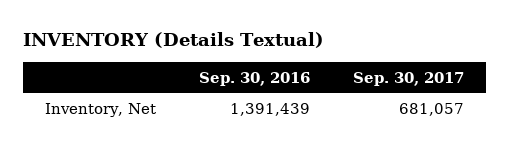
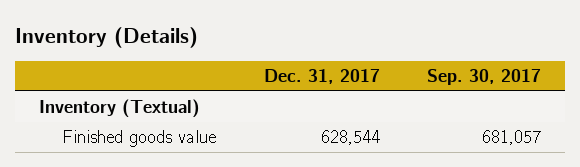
- INVENTORY (Details Textual)
+ Inventory (Details)
- | Sep. 30, 2016 | Sep. 30, 2017
+ | Dec. 31, 2017 | Sep. 30, 2017
- Inventory, Net | 1,391,439 | 681,057
+ Inventory (Textual)
+ Finished goods value | 628,544 | 681,057

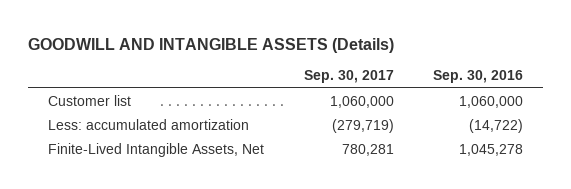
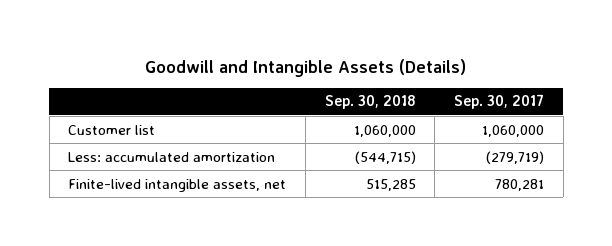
- GOODWILL AND INTANGIBLE ASSETS (Details)
+ Goodwill and Intangible Assets (Details)
- | Sep. 30, 2017 | Sep. 30, 2016
+ | Sep. 30, 2018 | Sep. 30, 2017
- Finite-Lived Intangible Assets, Net | 780,281 | 1,045,278
+ Finite-lived intangible assets, net | 515,285 | 780,281

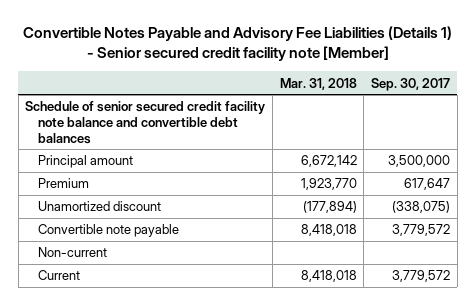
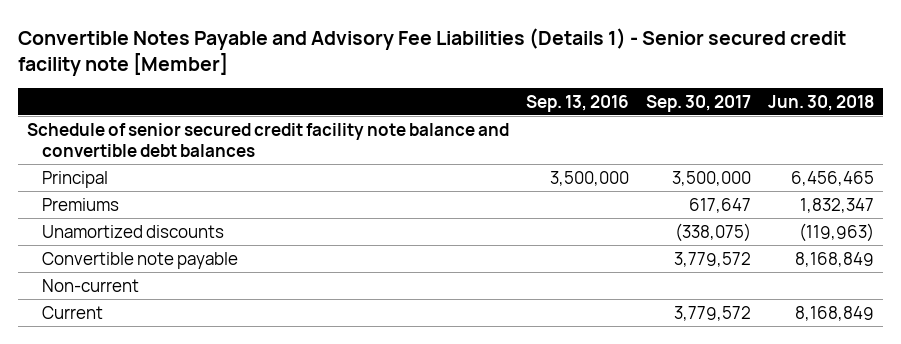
- | Mar. 31, 2018 | Sep. 30, 2017
+ | Sep. 13, 2016 | Sep. 30, 2017 | Jun. 30, 2018
- Principal amount | 6,672,142 | 3,500,000
- Premium | 1,923,770 | 617,647
- Unamortized discount | (177,894) | (338,075)
+ Principal | 3,500,000 | 3,500,000 | 6,456,465
+ Premiums | | 617,647 | 1,832,347
+ Unamortized discounts | | (338,075) | (119,963)

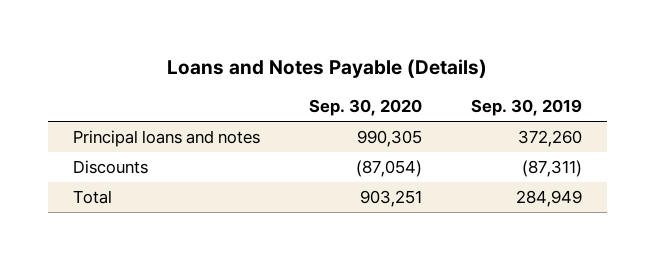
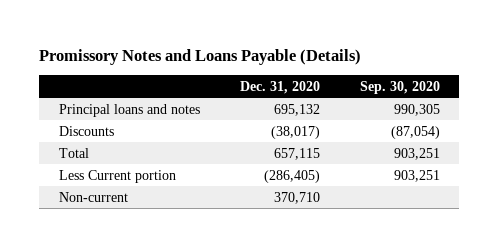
- Loans and Notes Payable (Details)
+ Promissory Notes and Loans Payable (Details)
- | Sep. 30, 2020 | Sep. 30, 2019
+ | Dec. 31, 2020 | Sep. 30, 2020
+ Less Current portion | (286,405) | 903,251
+ Non-current | 370,710 |

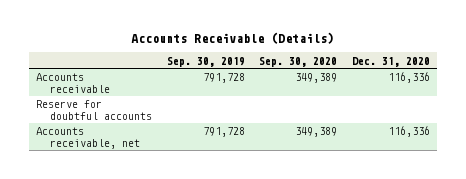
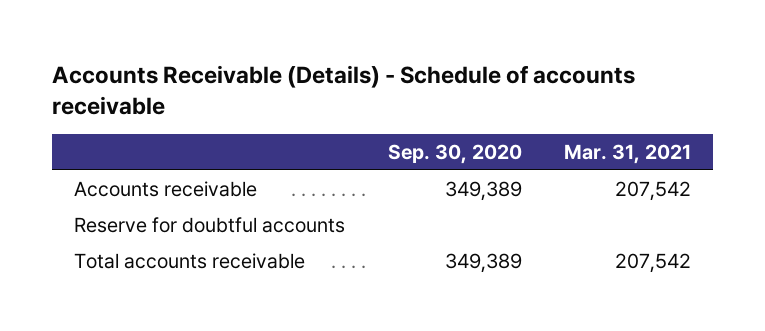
- Accounts Receivable (Details)
+ Accounts Receivable (Details) - Schedule of accounts receivable
- | Sep. 30, 2019 | Sep. 30, 2020 | Dec. 31, 2020
+ | Sep. 30, 2020 | Mar. 31, 2021
- Accounts receivable, net | 791,728 | 349,389 | 116,336
+ Total accounts receivable | 349,389 | 207,542

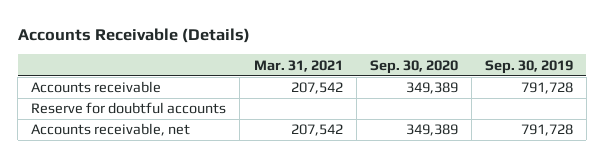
- Accounts Receivable (Details) - Schedule of accounts receivable
+ Accounts Receivable (Details)
- | Sep. 30, 2020 | Mar. 31, 2021
+ | Mar. 31, 2021 | Sep. 30, 2020 | Sep. 30, 2019
- Total accounts receivable | 349,389 | 207,542
+ Accounts receivable, net | 207,542 | 349,389 | 791,728

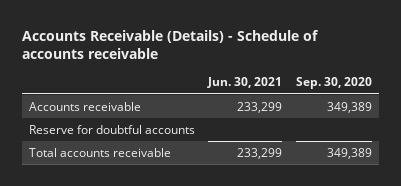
- Accounts Receivable (Details)
+ Accounts Receivable (Details) - Schedule of accounts receivable
- | Mar. 31, 2021 | Sep. 30, 2020 | Sep. 30, 2019
+ | Jun. 30, 2021 | Sep. 30, 2020
- Accounts receivable, net | 207,542 | 349,389 | 791,728
+ Total accounts receivable | 233,299 | 349,389

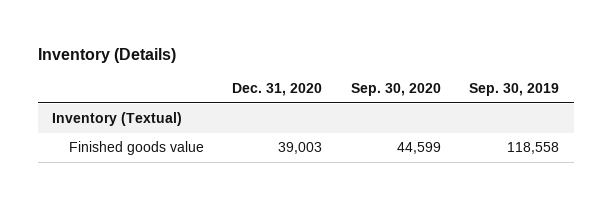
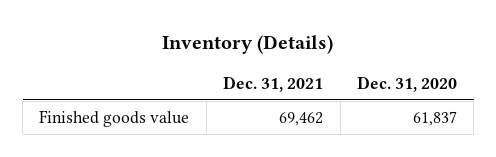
- | Dec. 31, 2020 | Sep. 30, 2020 | Sep. 30, 2019
+ | Dec. 31, 2021 | Dec. 31, 2020
- Inventory (Textual)
- Finished goods value | 39,003 | 44,599 | 118,558
+ Finished goods value | 69,462 | 61,837

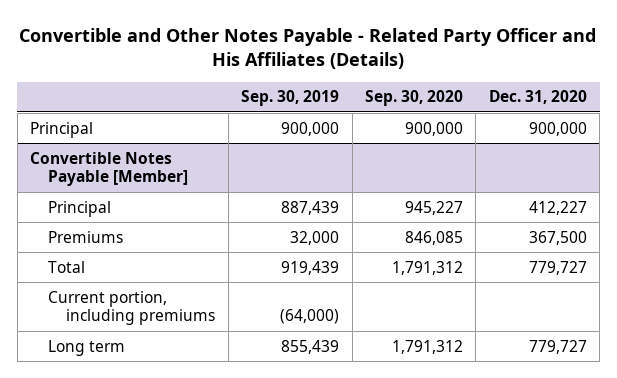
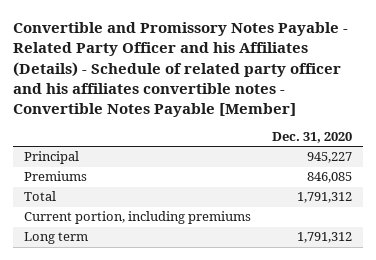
- Convertible and Other Notes Payable - Related Party Officer and His Affiliates (Details)
+ Convertible and Promissory Notes Payable - Related Party Officer and his Affiliates (Details) - Schedule of related party officer and his affiliates convertible notes - Convertible Notes Payable [Member]
- | Sep. 30, 2019 | Sep. 30, 2020 | Dec. 31, 2020
+ | Dec. 31, 2020
- Principal | 900,000 | 900,000 | 900,000
- Convertible Notes Payable [Member]
- Principal | 887,439 | 945,227 | 412,227
- Premiums | 32,000 | 846,085 | 367,500
- Total | 919,439 | 1,791,312 | 779,727
+ Principal | 945,227
+ Premiums | 846,085
+ Total | 1,791,312
- Long term | 855,439 | 1,791,312 | 779,727
+ Long term | 1,791,312

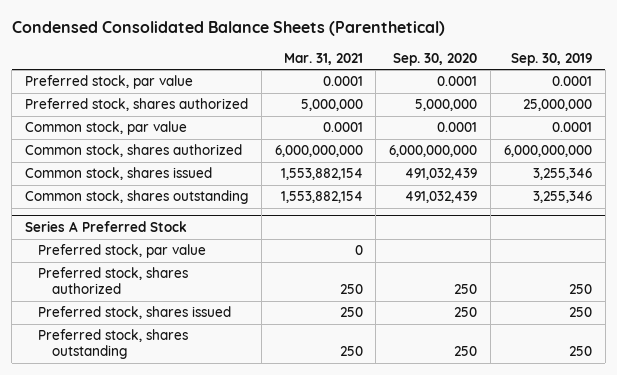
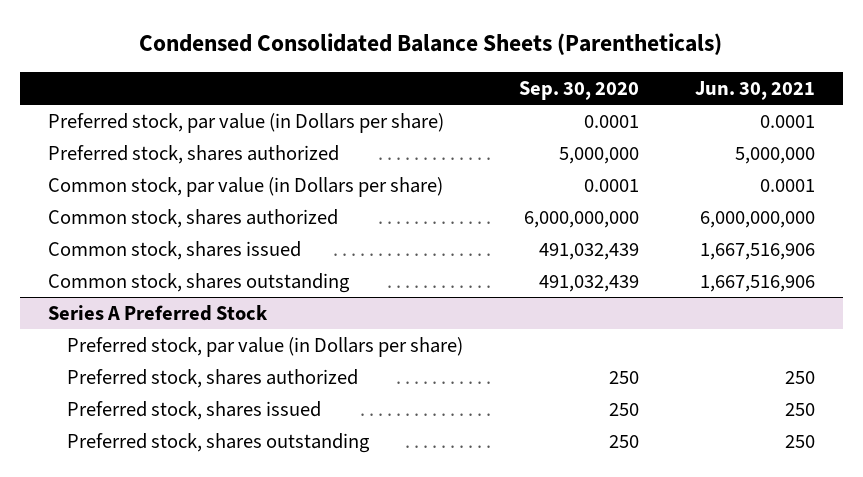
- Condensed Consolidated Balance Sheets (Parenthetical)
+ Condensed Consolidated Balance Sheets (Parentheticals)
- | Mar. 31, 2021 | Sep. 30, 2020 | Sep. 30, 2019
+ | Sep. 30, 2020 | Jun. 30, 2021
- Preferred stock, par value | 0.0001 | 0.0001 | 0.0001
+ Preferred stock, par value (in Dollars per share) | 0.0001 | 0.0001
- Common stock, par value | 0.0001 | 0.0001 | 0.0001
+ Common stock, par value (in Dollars per share) | 0.0001 | 0.0001
@ Series A Preferred Stock
- Preferred stock, par value | 0 | |
+ Preferred stock, par value (in Dollars per share)

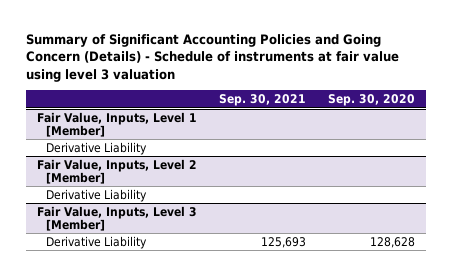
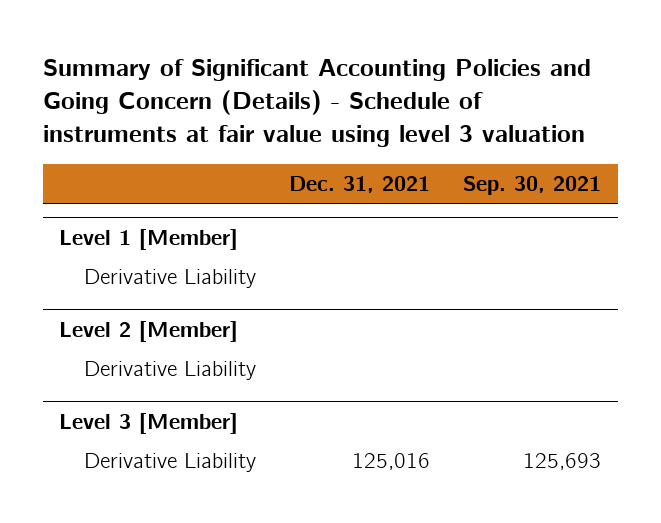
- | Sep. 30, 2021 | Sep. 30, 2020
+ | Dec. 31, 2021 | Sep. 30, 2021
- Fair Value, Inputs, Level 1 [Member]
+ Level 1 [Member]
- Fair Value, Inputs, Level 2 [Member]
+ Level 2 [Member]
- Fair Value, Inputs, Level 3 [Member]
+ Level 3 [Member]

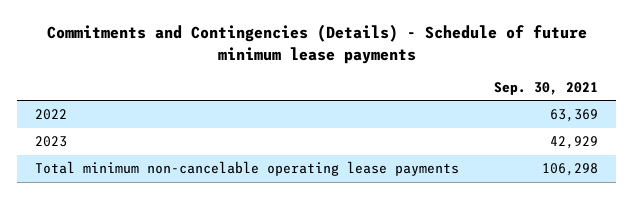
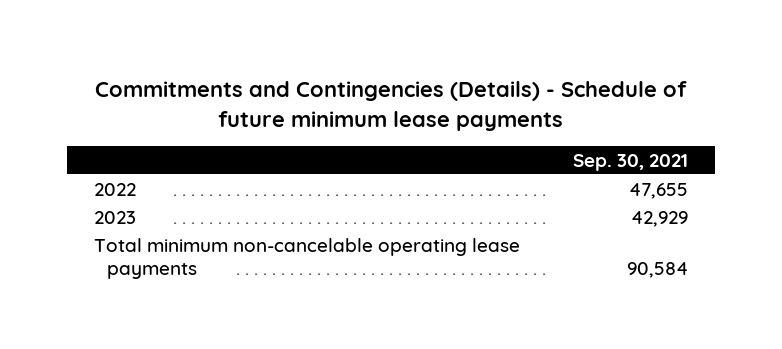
- 2022 | 63,369
+ 2022 | 47,655
- Total minimum non-cancelable operating lease payments | 106,298
+ Total minimum non-cancelable operating lease payments | 90,584

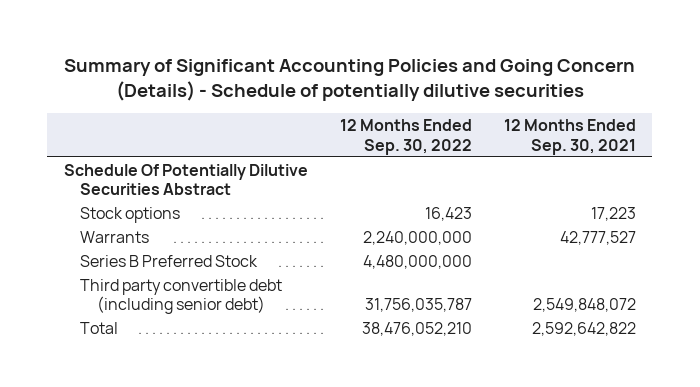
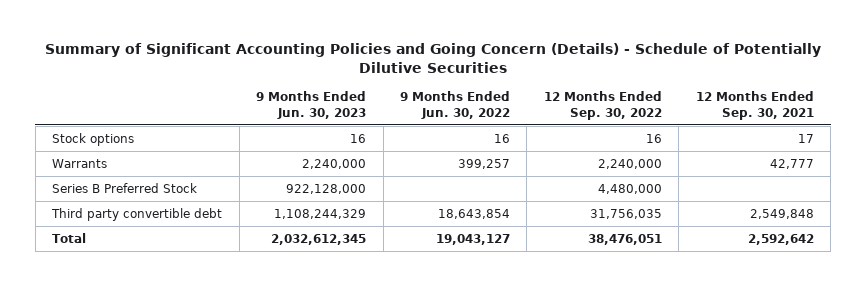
- Summary of Significant Accounting Policies and Going Concern (Details) - Schedule of potentially dilutive securities
+ Summary of Significant Accounting Policies and Going Concern (Details) - Schedule of Potentially Dilutive Securities
- | 12 Months Ended Sep. 30, 2022 | 12 Months Ended Sep. 30, 2021
+ | 9 Months Ended Jun. 30, 2023 | 9 Months Ended Jun. 30, 2022 | 12 Months Ended Sep. 30, 2022 | 12 Months Ended Sep. 30, 2021
- Schedule Of Potentially Dilutive Securities Abstract
- Stock options | 16,423 | 17,223
- Warrants | 2,240,000,000 | 42,777,527
- Series B Preferred Stock | 4,480,000,000 |
- Third party convertible debt (including senior debt) | 31,756,035,787 | 2,549,848,072
- Total | 38,476,052,210 | 2,592,642,822
+ Stock options | 16 | 16 | 16 | 17
+ Warrants | 2,240,000 | 399,257 | 2,240,000 | 42,777
+ Series B Preferred Stock | 922,128,000 | | 4,480,000 |
+ Third party convertible debt | 1,108,244,329 | 18,643,854 | 31,756,035 | 2,549,848
+ Total | 2,032,612,345 | 19,043,127 | 38,476,051 | 2,592,642

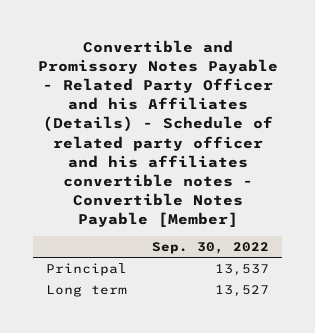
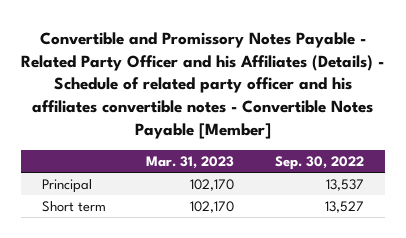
- | Sep. 30, 2022
+ | Mar. 31, 2023 | Sep. 30, 2022
- Long term | 13,527
+ Short term | 102,170 | 13,527

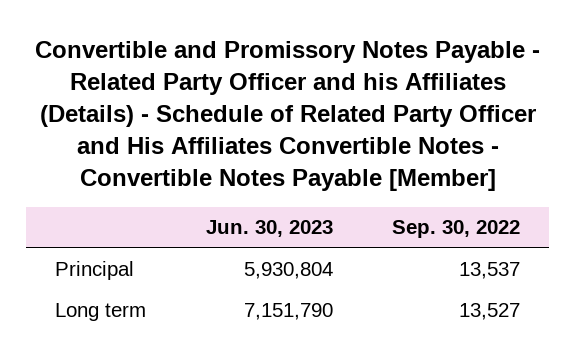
- Convertible and Promissory Notes Payable - Related Party Officer and his Affiliates (Details) - Schedule of related party officer and his affiliates convertible notes - Convertible Notes Payable [Member]
+ Convertible and Promissory Notes Payable - Related Party Officer and his Affiliates (Details) - Schedule of Related Party Officer and His Affiliates Convertible Notes - Convertible Notes Payable [Member]
- | Mar. 31, 2023 | Sep. 30, 2022
+ | Jun. 30, 2023 | Sep. 30, 2022
- Short term | 102,170 | 13,527
+ Long term | 7,151,790 | 13,527

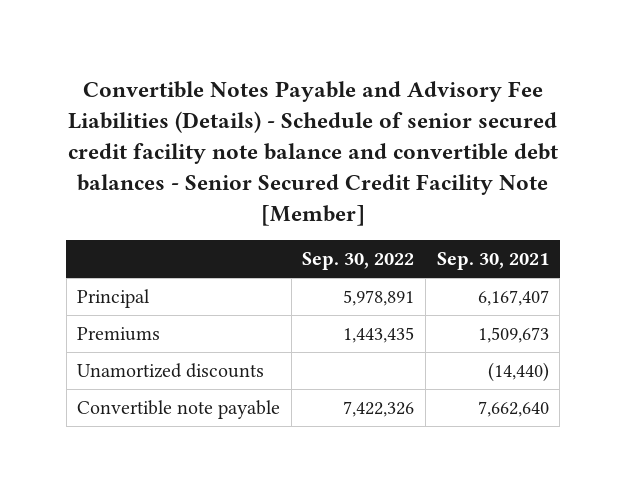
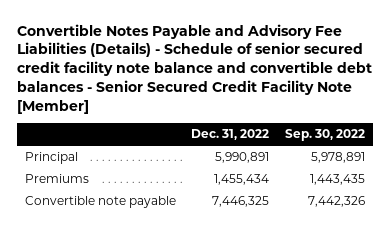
- | Sep. 30, 2022 | Sep. 30, 2021
+ | Dec. 31, 2022 | Sep. 30, 2022
- Unamortized discounts | | (14,440)
- Convertible note payable | 7,422,326 | 7,662,640
+ Convertible note payable | 7,446,325 | 7,442,326

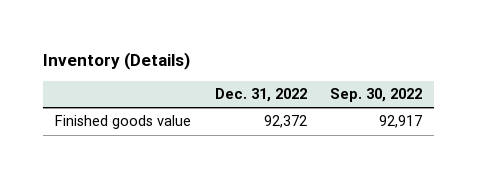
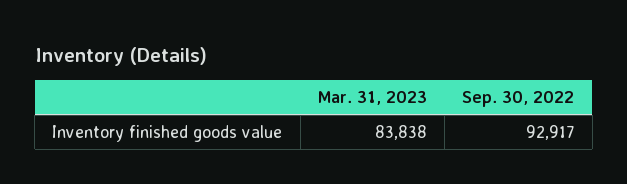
- | Dec. 31, 2022 | Sep. 30, 2022
+ | Mar. 31, 2023 | Sep. 30, 2022
- Finished goods value | 92,372 | 92,917
+ Inventory finished goods value | 83,838 | 92,917

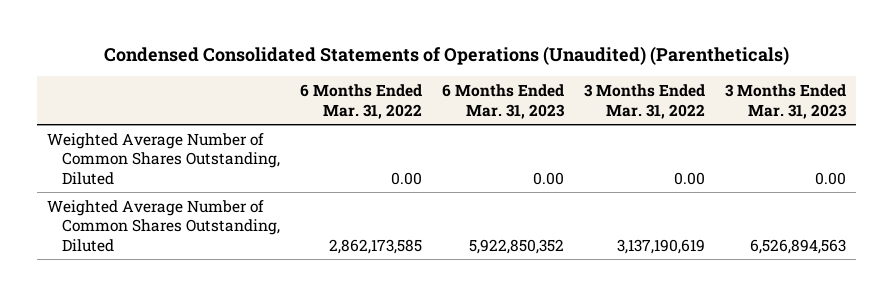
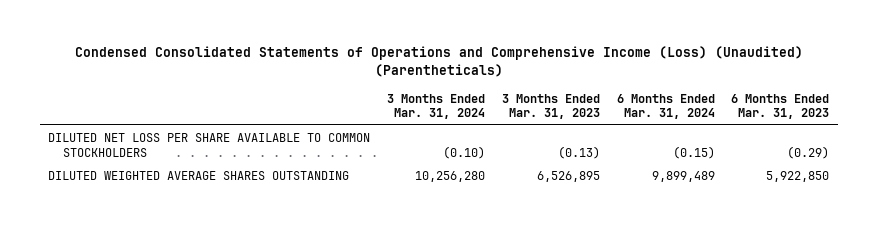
- Condensed Consolidated Statements of Operations (Unaudited) (Parentheticals)
+ Condensed Consolidated Statements of Operations and Comprehensive Income (Loss) (Unaudited) (Parentheticals)
- | 6 Months Ended Mar. 31, 2022 | 6 Months Ended Mar. 31, 2023 | 3 Months Ended Mar. 31, 2022 | 3 Months Ended Mar. 31, 2023
+ | 3 Months Ended Mar. 31, 2024 | 3 Months Ended Mar. 31, 2023 | 6 Months Ended Mar. 31, 2024 | 6 Months Ended Mar. 31, 2023
- Weighted Average Number of Common Shares Outstanding, Diluted | 0.00 | 0.00 | 0.00 | 0.00
- Weighted Average Number of Common Shares Outstanding, Diluted | 2,862,173,585 | 5,922,850,352 | 3,137,190,619 | 6,526,894,563
+ DILUTED NET LOSS PER SHARE AVAILABLE TO COMMON STOCKHOLDERS | (0.10) | (0.13) | (0.15) | (0.29)
+ DILUTED WEIGHTED AVERAGE SHARES OUTSTANDING | 10,256,280 | 6,526,895 | 9,899,489 | 5,922,850

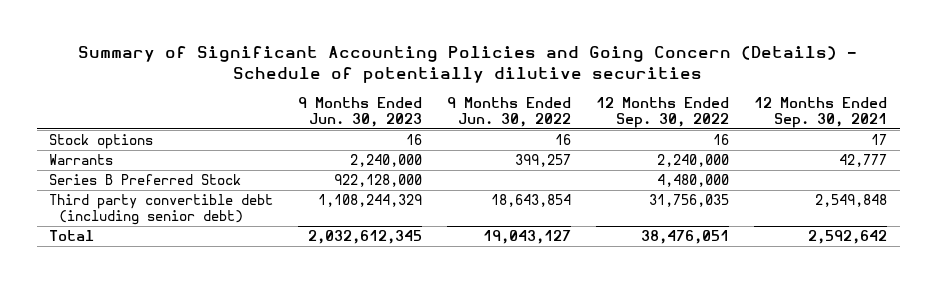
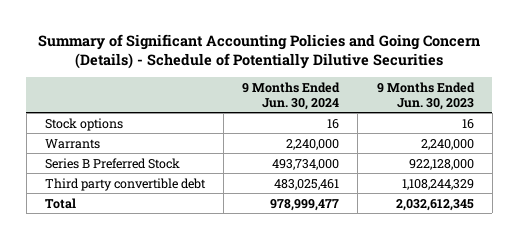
- Summary of Significant Accounting Policies and Going Concern (Details) - Schedule of potentially dilutive securities
+ Summary of Significant Accounting Policies and Going Concern (Details) - Schedule of Potentially Dilutive Securities
- | 9 Months Ended Jun. 30, 2023 | 9 Months Ended Jun. 30, 2022 | 12 Months Ended Sep. 30, 2022 | 12 Months Ended Sep. 30, 2021
+ | 9 Months Ended Jun. 30, 2024 | 9 Months Ended Jun. 30, 2023
- Third party convertible debt (including senior debt) | 1,108,244,329 | 18,643,854 | 31,756,035 | 2,549,848
+ Third party convertible debt | 483,025,461 | 1,108,244,329

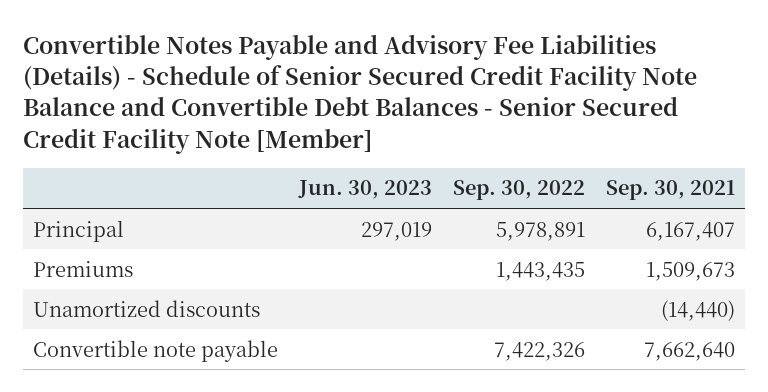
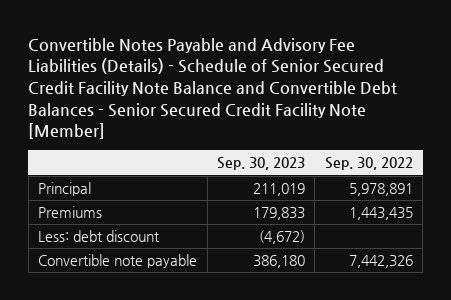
- | Jun. 30, 2023 | Sep. 30, 2022 | Sep. 30, 2021
+ | Sep. 30, 2023 | Sep. 30, 2022
- Unamortized discounts | | | (14,440)
- Convertible note payable | | 7,422,326 | 7,662,640
+ Less: debt discount | (4,672) |
+ Convertible note payable | 386,180 | 7,442,326

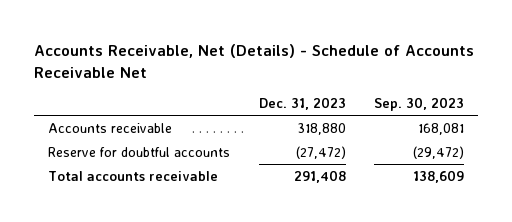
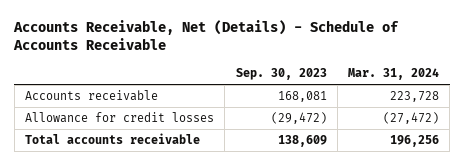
- Accounts Receivable, Net (Details) - Schedule of Accounts Receivable Net
+ Accounts Receivable, Net (Details) - Schedule of Accounts Receivable
- | Dec. 31, 2023 | Sep. 30, 2023
+ | Sep. 30, 2023 | Mar. 31, 2024
- Reserve for doubtful accounts | (27,472) | (29,472)
+ Allowance for credit losses | (29,472) | (27,472)

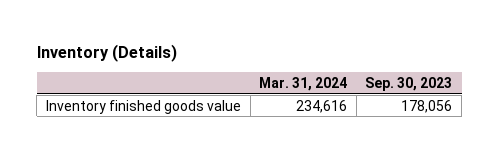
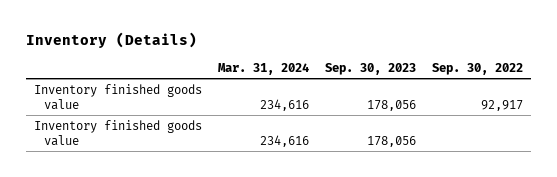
- | Mar. 31, 2024 | Sep. 30, 2023
+ | Mar. 31, 2024 | Sep. 30, 2023 | Sep. 30, 2022
+ Inventory finished goods value | 234,616 | 178,056 |

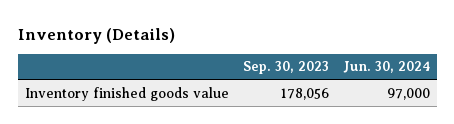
- | Mar. 31, 2024 | Sep. 30, 2023 | Sep. 30, 2022
+ | Sep. 30, 2023 | Jun. 30, 2024
- Inventory finished goods value | 234,616 | 178,056 |

